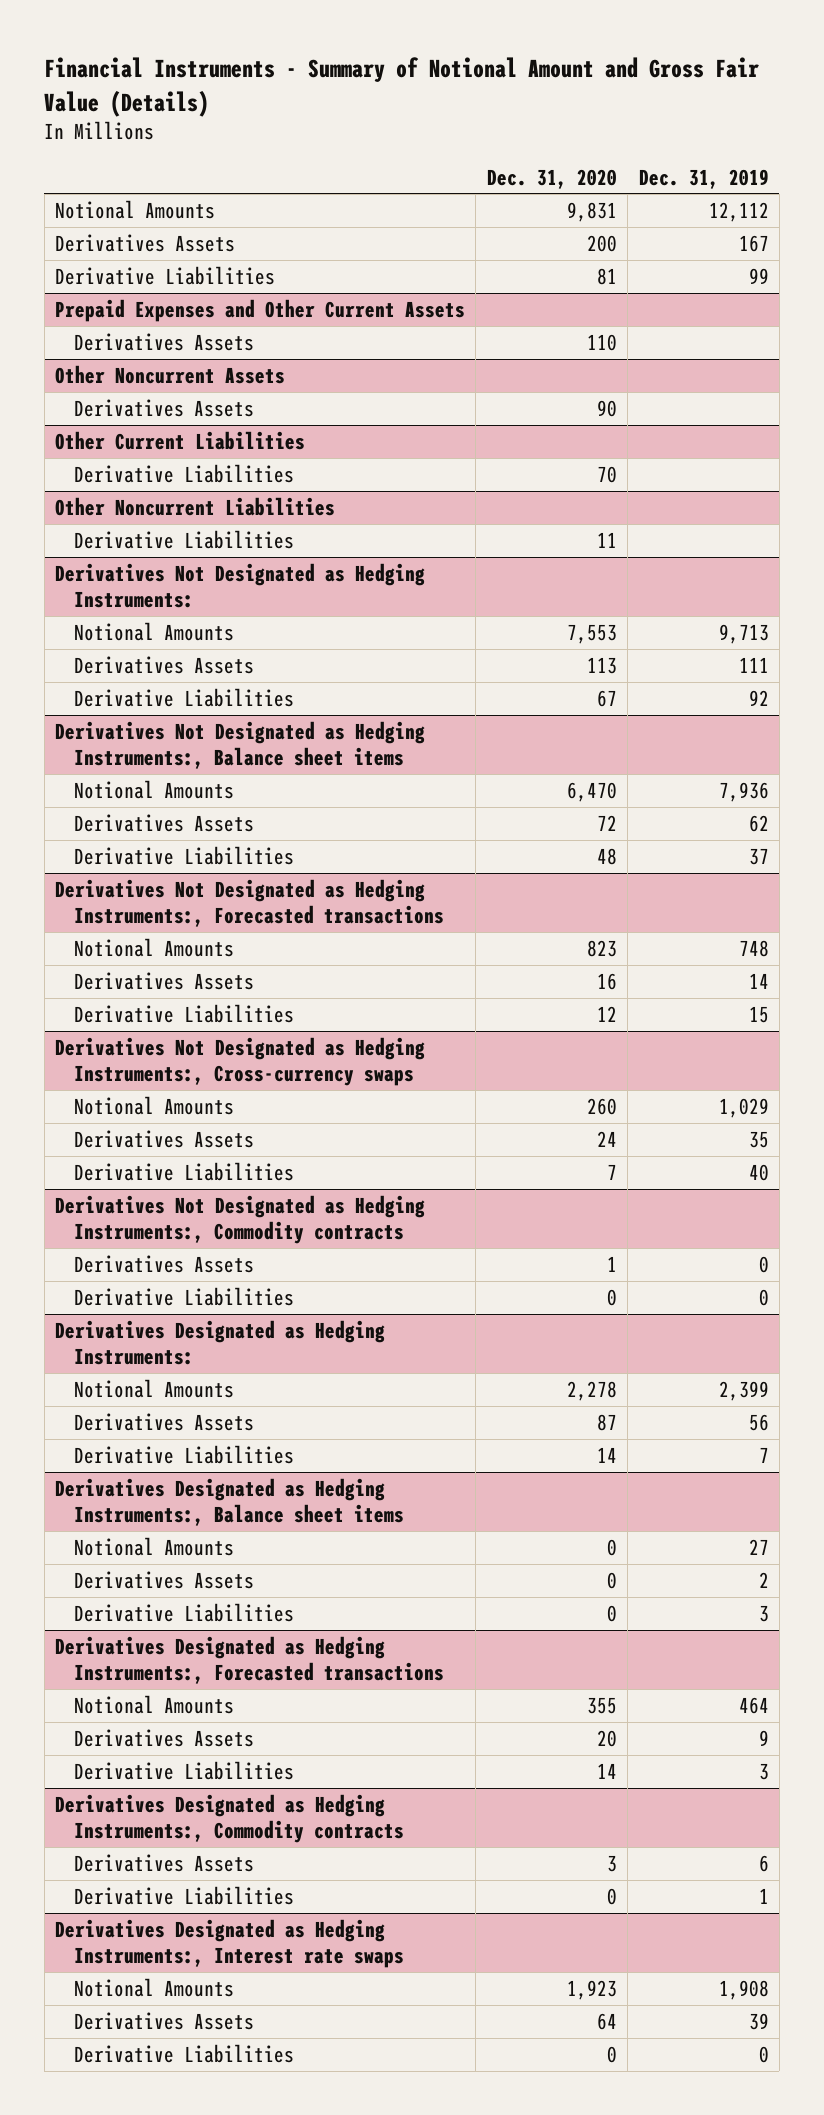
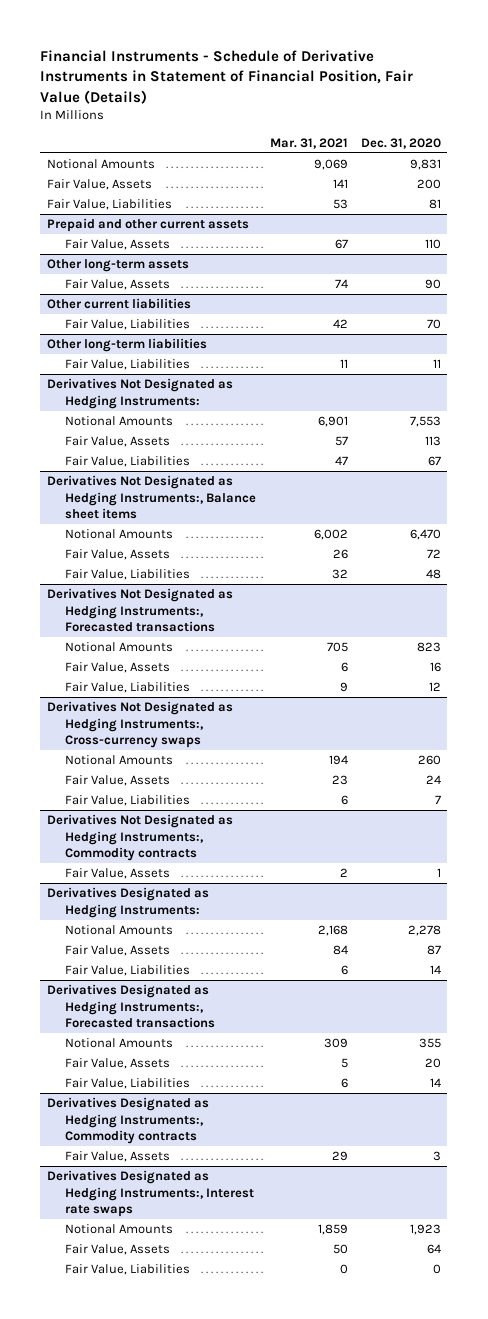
- Financial Instruments - Summary of Notional Amount and Gross Fair Value (Details)
+ Financial Instruments - Schedule of Derivative Instruments in Statement of Financial Position, Fair Value (Details)
- | Dec. 31, 2020 | Dec. 31, 2019
+ | Mar. 31, 2021 | Dec. 31, 2020
- Derivatives Assets | 200 | 167
- Derivative Liabilities | 81 | 99
- Prepaid Expenses and Other Current Assets
- Derivatives Assets | 110 |
- Other Noncurrent Assets
- Derivatives Assets | 90 |
- Other Current Liabilities
- Derivative Liabilities | 70 |
- Other Noncurrent Liabilities
- Derivative Liabilities | 11 |
+ Fair Value, Assets | 141 | 200
+ Fair Value, Liabilities | 53 | 81
+ Prepaid and other current assets
+ Fair Value, Assets | 67 | 110
+ Other long-term assets
+ Fair Value, Assets | 74 | 90
+ Other current liabilities
+ Fair Value, Liabilities | 42 | 70
+ Other long-term liabilities
+ Fair Value, Liabilities | 11 | 11
@ Derivatives Not Designated as Hedging Instruments:
- Derivatives Assets | 113 | 111
- Derivative Liabilities | 67 | 92
+ Fair Value, Assets | 57 | 113
+ Fair Value, Liabilities | 47 | 67
@ Derivatives Not Designated as Hedging Instruments:, Balance sheet items
- Derivatives Assets | 72 | 62
- Derivative Liabilities | 48 | 37
+ Fair Value, Assets | 26 | 72
+ Fair Value, Liabilities | 32 | 48
@ Derivatives Not Designated as Hedging Instruments:, Forecasted transactions
- Derivatives Assets | 16 | 14
- Derivative Liabilities | 12 | 15
+ Fair Value, Assets | 6 | 16
+ Fair Value, Liabilities | 9 | 12
@ Derivatives Not Designated as Hedging Instruments:, Cross-currency swaps
- Derivatives Assets | 24 | 35
- Derivative Liabilities | 7 | 40
+ Fair Value, Assets | 23 | 24
+ Fair Value, Liabilities | 6 | 7
@ Derivatives Not Designated as Hedging Instruments:, Commodity contracts
- Derivatives Assets | 1 | 0
- Derivative Liabilities | 0 | 0
+ Fair Value, Assets | 2 | 1
@ Derivatives Designated as Hedging Instruments:
- Derivatives Assets | 87 | 56
- Derivative Liabilities | 14 | 7
- Derivatives Designated as Hedging Instruments:, Balance sheet items
- Notional Amounts | 0 | 27
- Derivatives Assets | 0 | 2
- Derivative Liabilities | 0 | 3
@ Derivatives Designated as Hedging Instruments:
+ Fair Value, Assets | 84 | 87
+ Fair Value, Liabilities | 6 | 14
@ Derivatives Designated as Hedging Instruments:, Forecasted transactions
- Derivatives Assets | 20 | 9
- Derivative Liabilities | 14 | 3
+ Fair Value, Assets | 5 | 20
+ Fair Value, Liabilities | 6 | 14
@ Derivatives Designated as Hedging Instruments:, Commodity contracts
- Derivatives Assets | 3 | 6
- Derivative Liabilities | 0 | 1
+ Fair Value, Assets | 29 | 3
@ Derivatives Designated as Hedging Instruments:, Interest rate swaps
- Derivatives Assets | 64 | 39
- Derivative Liabilities | 0 | 0
+ Fair Value, Assets | 50 | 64
+ Fair Value, Liabilities | 0 | 0

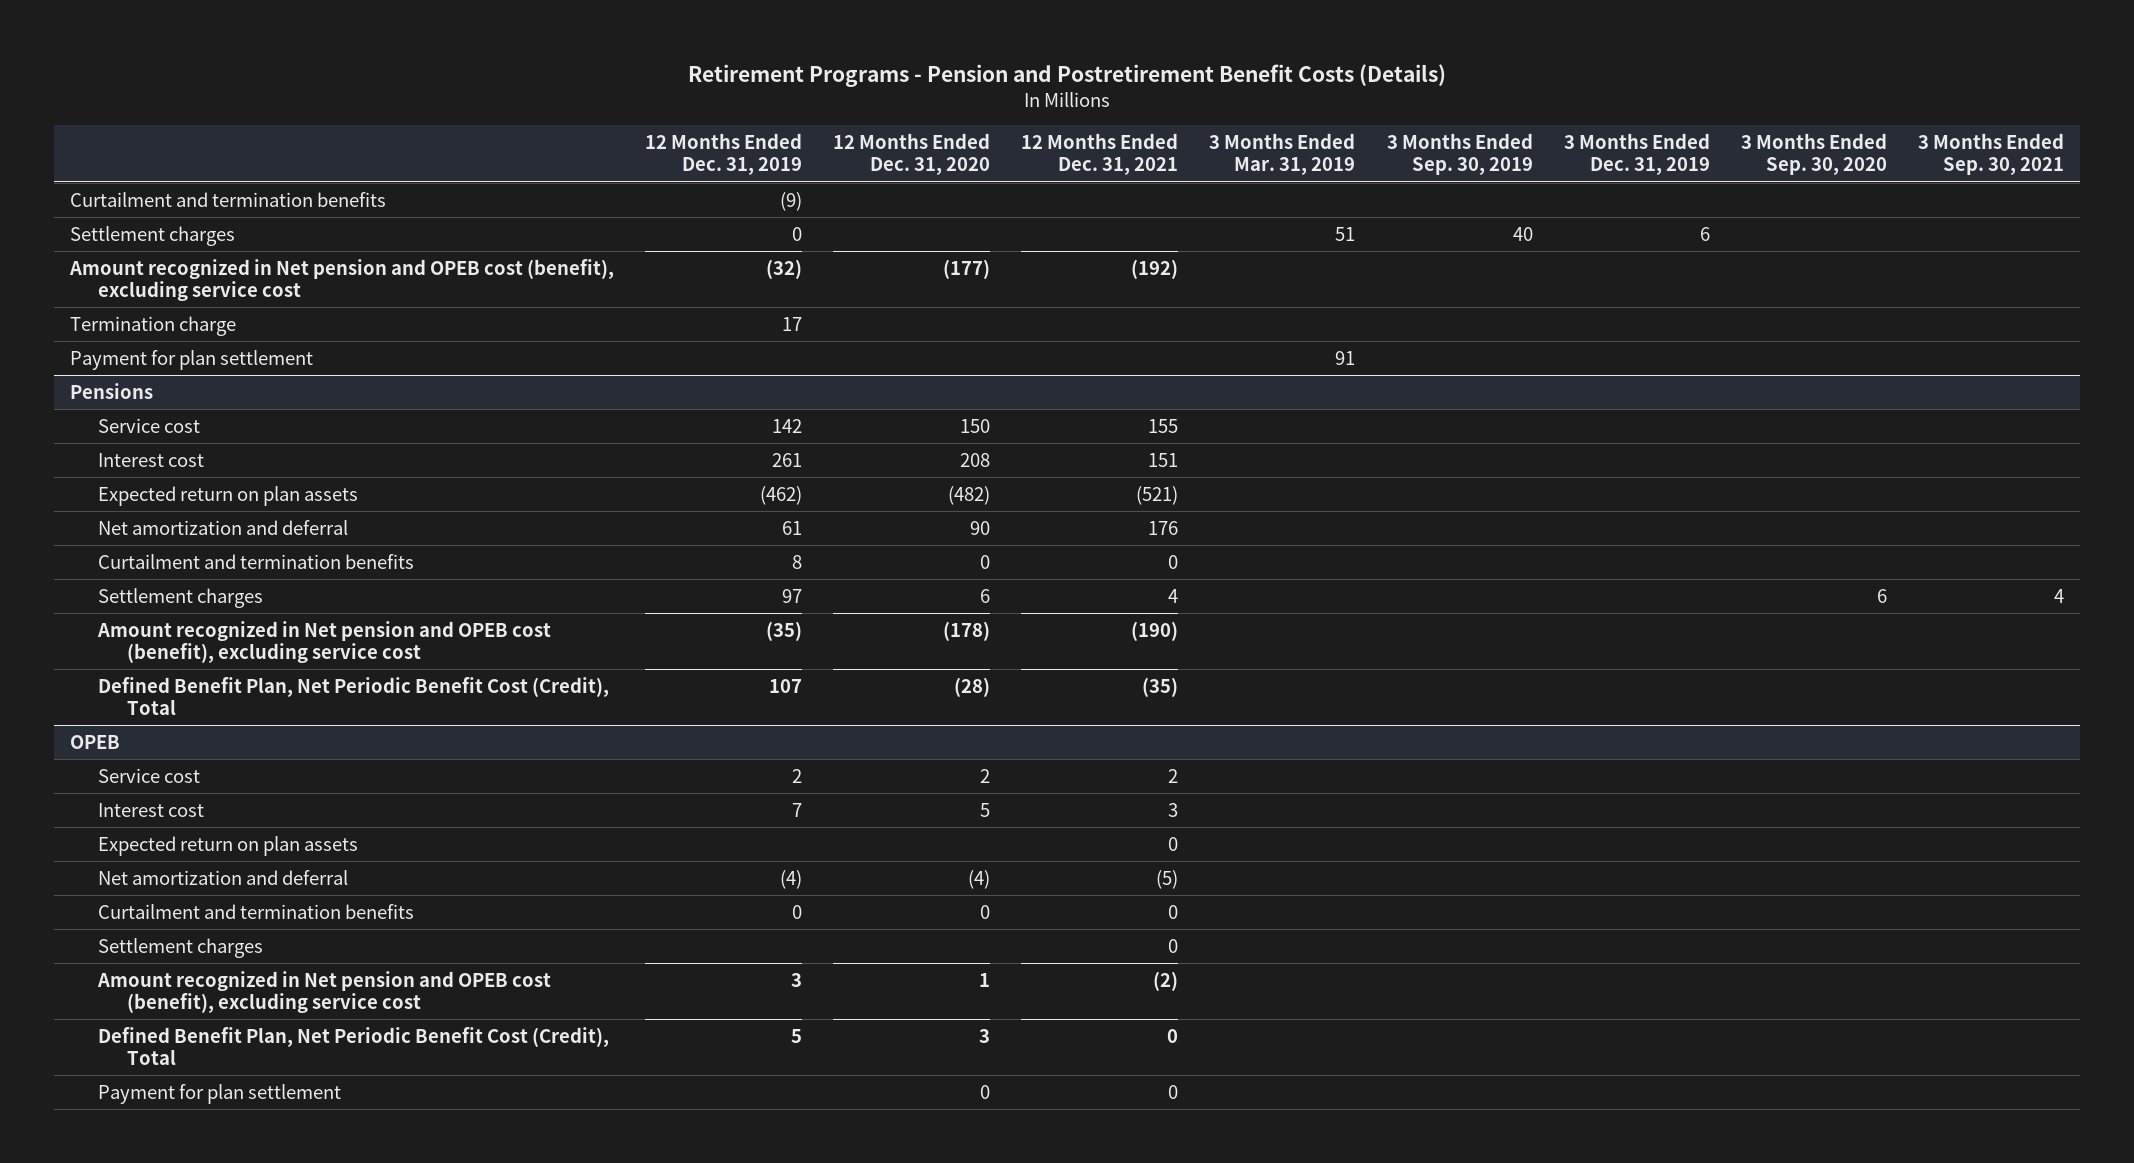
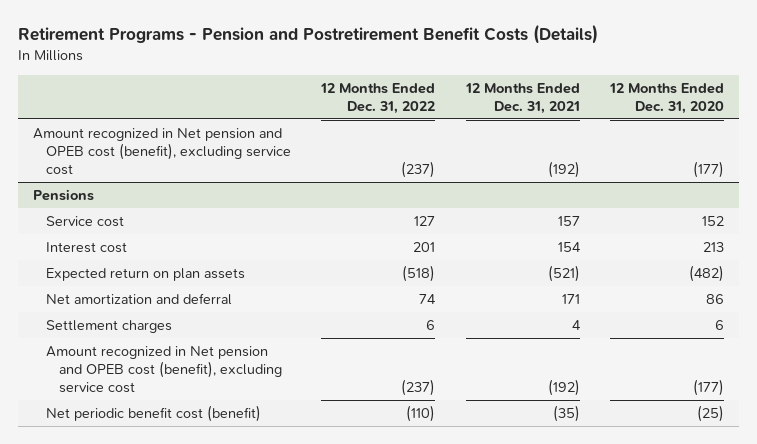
- | 12 Months Ended Dec. 31, 2019 | 12 Months Ended Dec. 31, 2020 | 12 Months Ended Dec. 31, 2021 | 3 Months Ended Mar. 31, 2019 | 3 Months Ended Sep. 30, 2019 | 3 Months Ended Dec. 31, 2019 | 3 Months Ended Sep. 30, 2020 | 3 Months Ended Sep. 30, 2021
+ | 12 Months Ended Dec. 31, 2022 | 12 Months Ended Dec. 31, 2021 | 12 Months Ended Dec. 31, 2020
- Curtailment and termination benefits | (9) | | | | | | |
- Settlement charges | 0 | | | 51 | 40 | 6 | |
- Termination charge | 17 | | | | | | |
- Payment for plan settlement | | | | 91 | | | |
@ Pensions
- Service cost | 142 | 150 | 155 | | | | |
- Interest cost | 261 | 208 | 151 | | | | |
+ Service cost | 127 | 157 | 152
+ Interest cost | 201 | 154 | 213
- Net amortization and deferral | 61 | 90 | 176 | | | | |
- Curtailment and termination benefits | 8 | 0 | 0 | | | | |
+ Net amortization and deferral | 74 | 171 | 86
- Amount recognized in Net pension and OPEB cost (benefit), excluding service cost | (35) | (178) | (190) | | | | |
- Defined Benefit Plan, Net Periodic Benefit Cost (Credit), Total | 107 | (28) | (35) | | | | |
- OPEB
- Service cost | 2 | 2 | 2 | | | | |
- Interest cost | 7 | 5 | 3 | | | | |
- Expected return on plan assets | | | 0 | | | | |
- Net amortization and deferral | (4) | (4) | (5) | | | | |
- Curtailment and termination benefits | 0 | 0 | 0 | | | | |
- Settlement charges | | | 0 | | | | |
- Amount recognized in Net pension and OPEB cost (benefit), excluding service cost | 3 | 1 | (2) | | | | |
- Defined Benefit Plan, Net Periodic Benefit Cost (Credit), Total | 5 | 3 | 0 | | | | |
- Payment for plan settlement | | 0 | 0 | | | | |
@ Pensions
+ Amount recognized in Net pension and OPEB cost (benefit), excluding service cost | (237) | (192) | (177)
+ Net periodic benefit cost (benefit) | (110) | (35) | (25)

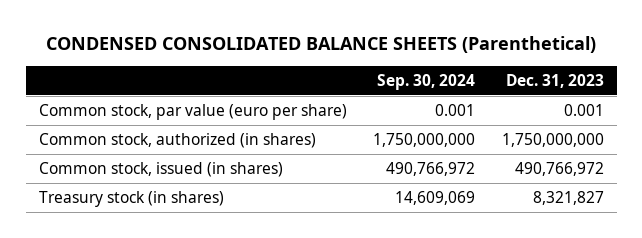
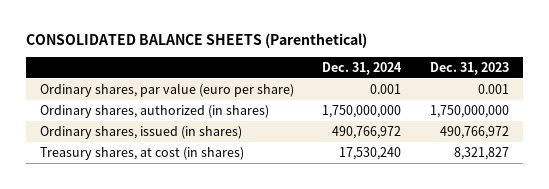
- CONDENSED CONSOLIDATED BALANCE SHEETS (Parenthetical)
+ CONSOLIDATED BALANCE SHEETS (Parenthetical)
- | Sep. 30, 2024 | Dec. 31, 2023
+ | Dec. 31, 2024 | Dec. 31, 2023
- Common stock, par value (euro per share) | 0.001 | 0.001
- Common stock, authorized (in shares) | 1,750,000,000 | 1,750,000,000
- Common stock, issued (in shares) | 490,766,972 | 490,766,972
- Treasury stock (in shares) | 14,609,069 | 8,321,827
+ Ordinary shares, par value (euro per share) | 0.001 | 0.001
+ Ordinary shares, authorized (in shares) | 1,750,000,000 | 1,750,000,000
+ Ordinary shares, issued (in shares) | 490,766,972 | 490,766,972
+ Treasury shares, at cost (in shares) | 17,530,240 | 8,321,827

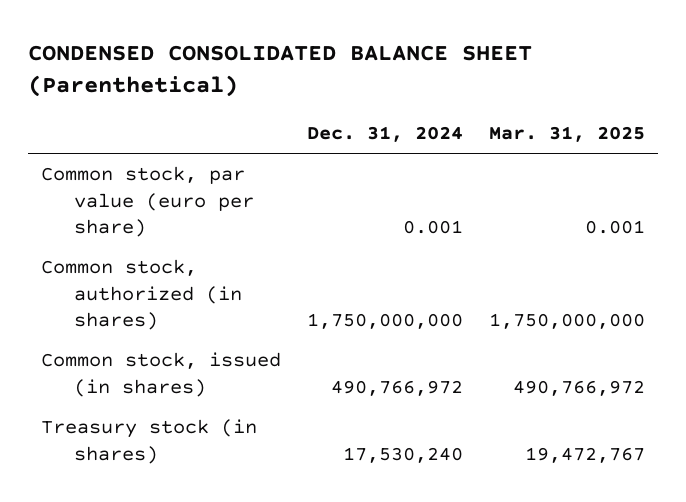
- CONSOLIDATED BALANCE SHEETS (Parenthetical)
+ CONDENSED CONSOLIDATED BALANCE SHEET (Parenthetical)
- | Dec. 31, 2024 | Dec. 31, 2023
+ | Dec. 31, 2024 | Mar. 31, 2025
- Ordinary shares, par value (euro per share) | 0.001 | 0.001
- Ordinary shares, authorized (in shares) | 1,750,000,000 | 1,750,000,000
- Ordinary shares, issued (in shares) | 490,766,972 | 490,766,972
- Treasury shares, at cost (in shares) | 17,530,240 | 8,321,827
+ Common stock, par value (euro per share) | 0.001 | 0.001
+ Common stock, authorized (in shares) | 1,750,000,000 | 1,750,000,000
+ Common stock, issued (in shares) | 490,766,972 | 490,766,972
+ Treasury stock (in shares) | 17,530,240 | 19,472,767

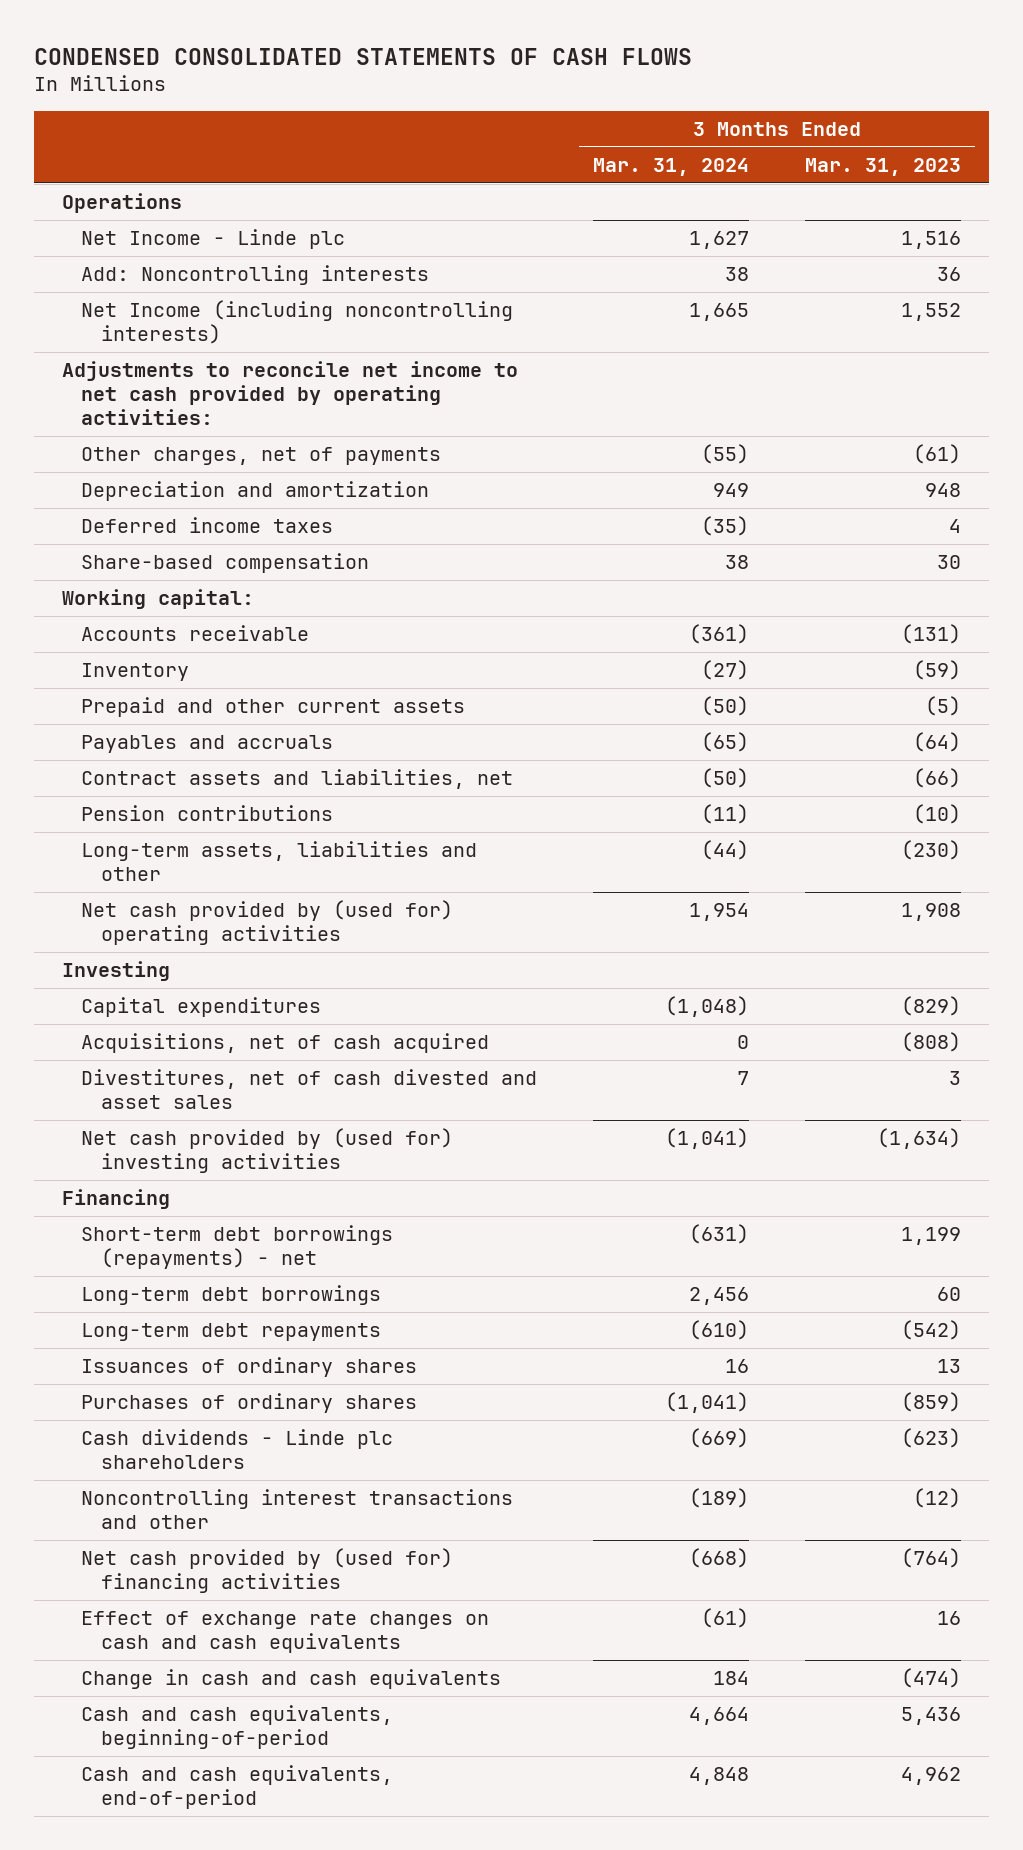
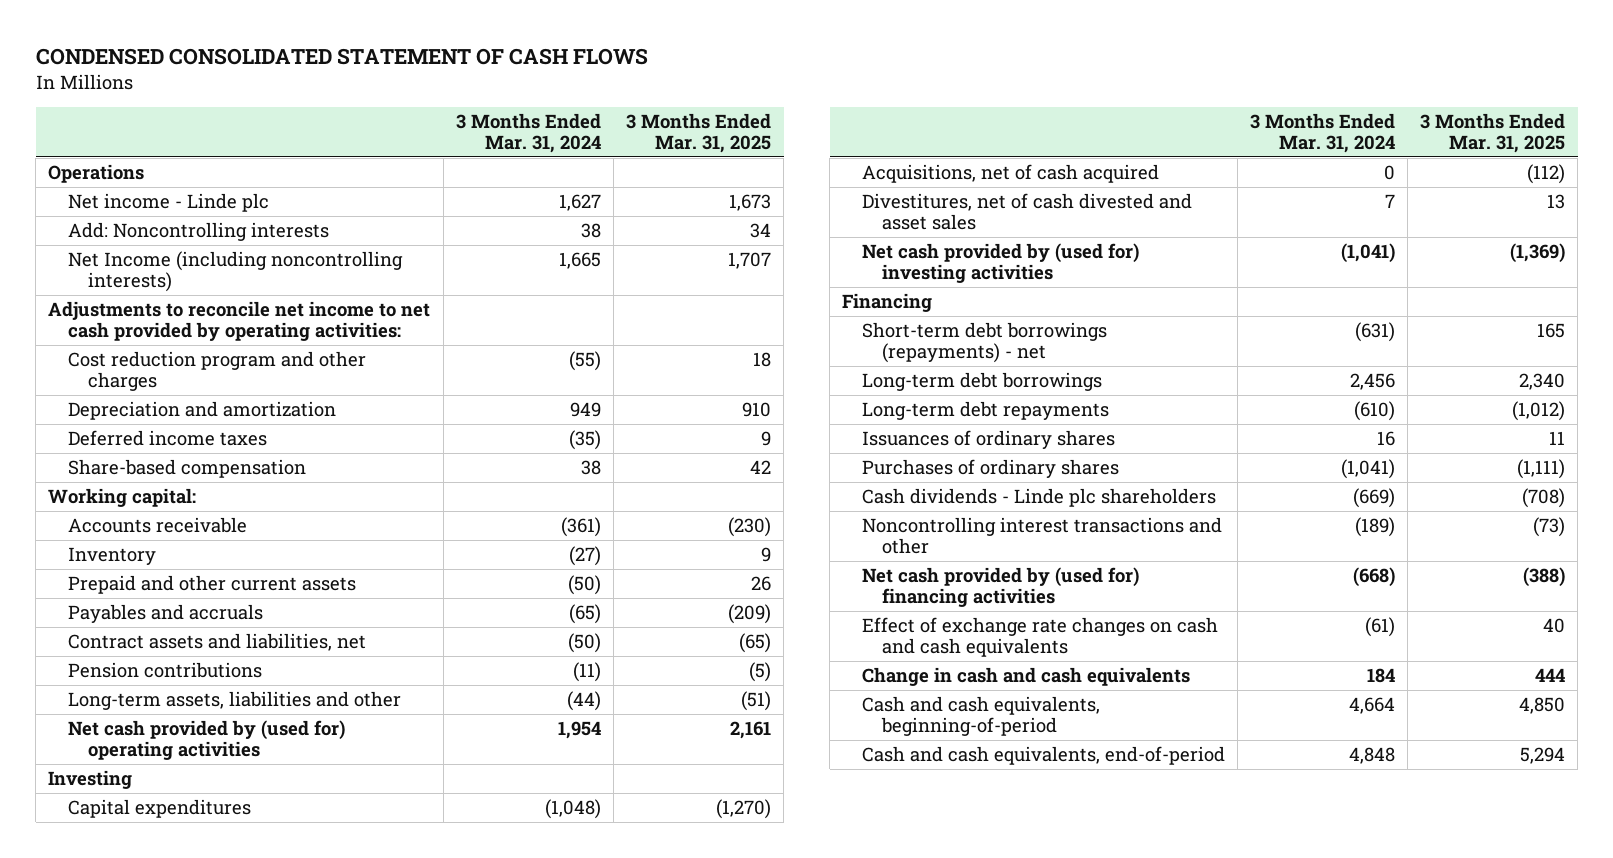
- CONDENSED CONSOLIDATED STATEMENTS OF CASH FLOWS
+ CONDENSED CONSOLIDATED STATEMENT OF CASH FLOWS
- | 3 Months Ended Mar. 31, 2024 | 3 Months Ended Mar. 31, 2023
+ | 3 Months Ended Mar. 31, 2024 | 3 Months Ended Mar. 31, 2025
- Net Income - Linde plc | 1,627 | 1,516
+ Net income - Linde plc | 1,627 | 1,673
- Other charges, net of payments | (55) | (61)
+ Cost reduction program and other charges | (55) | 18

